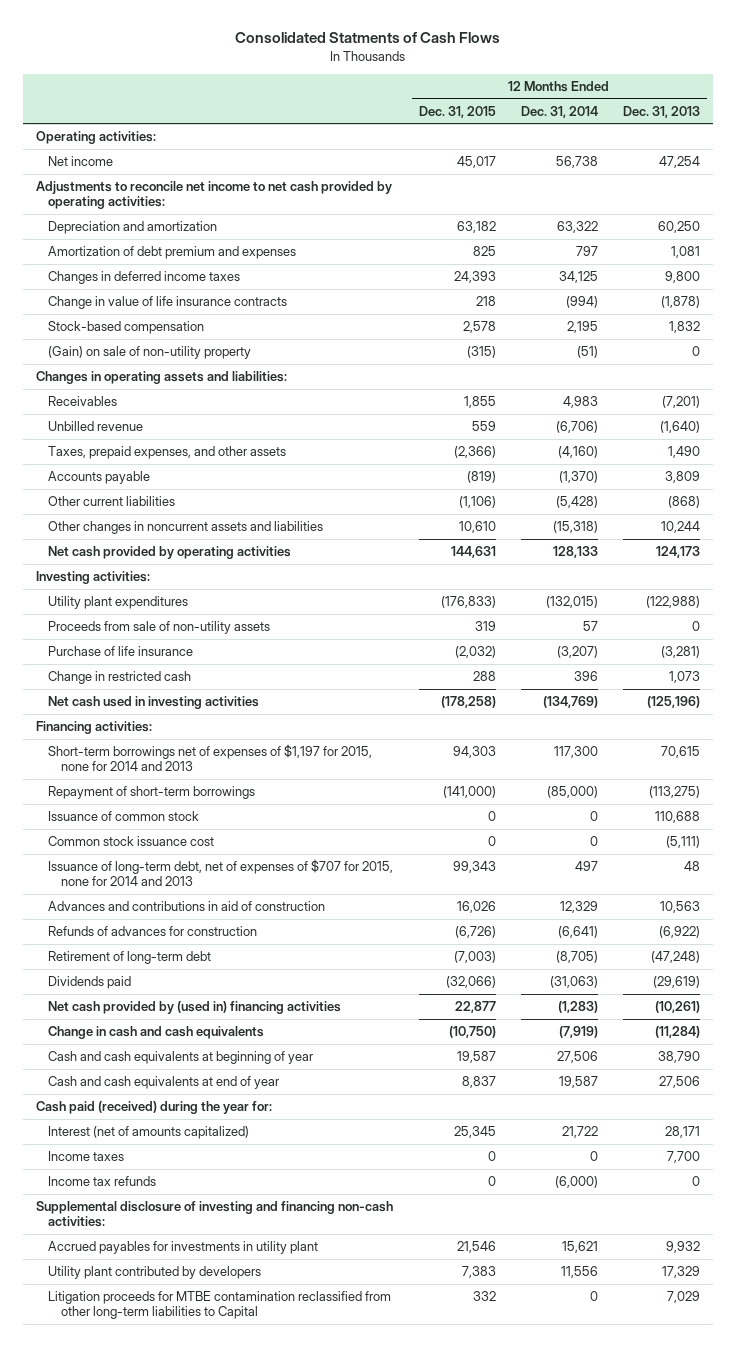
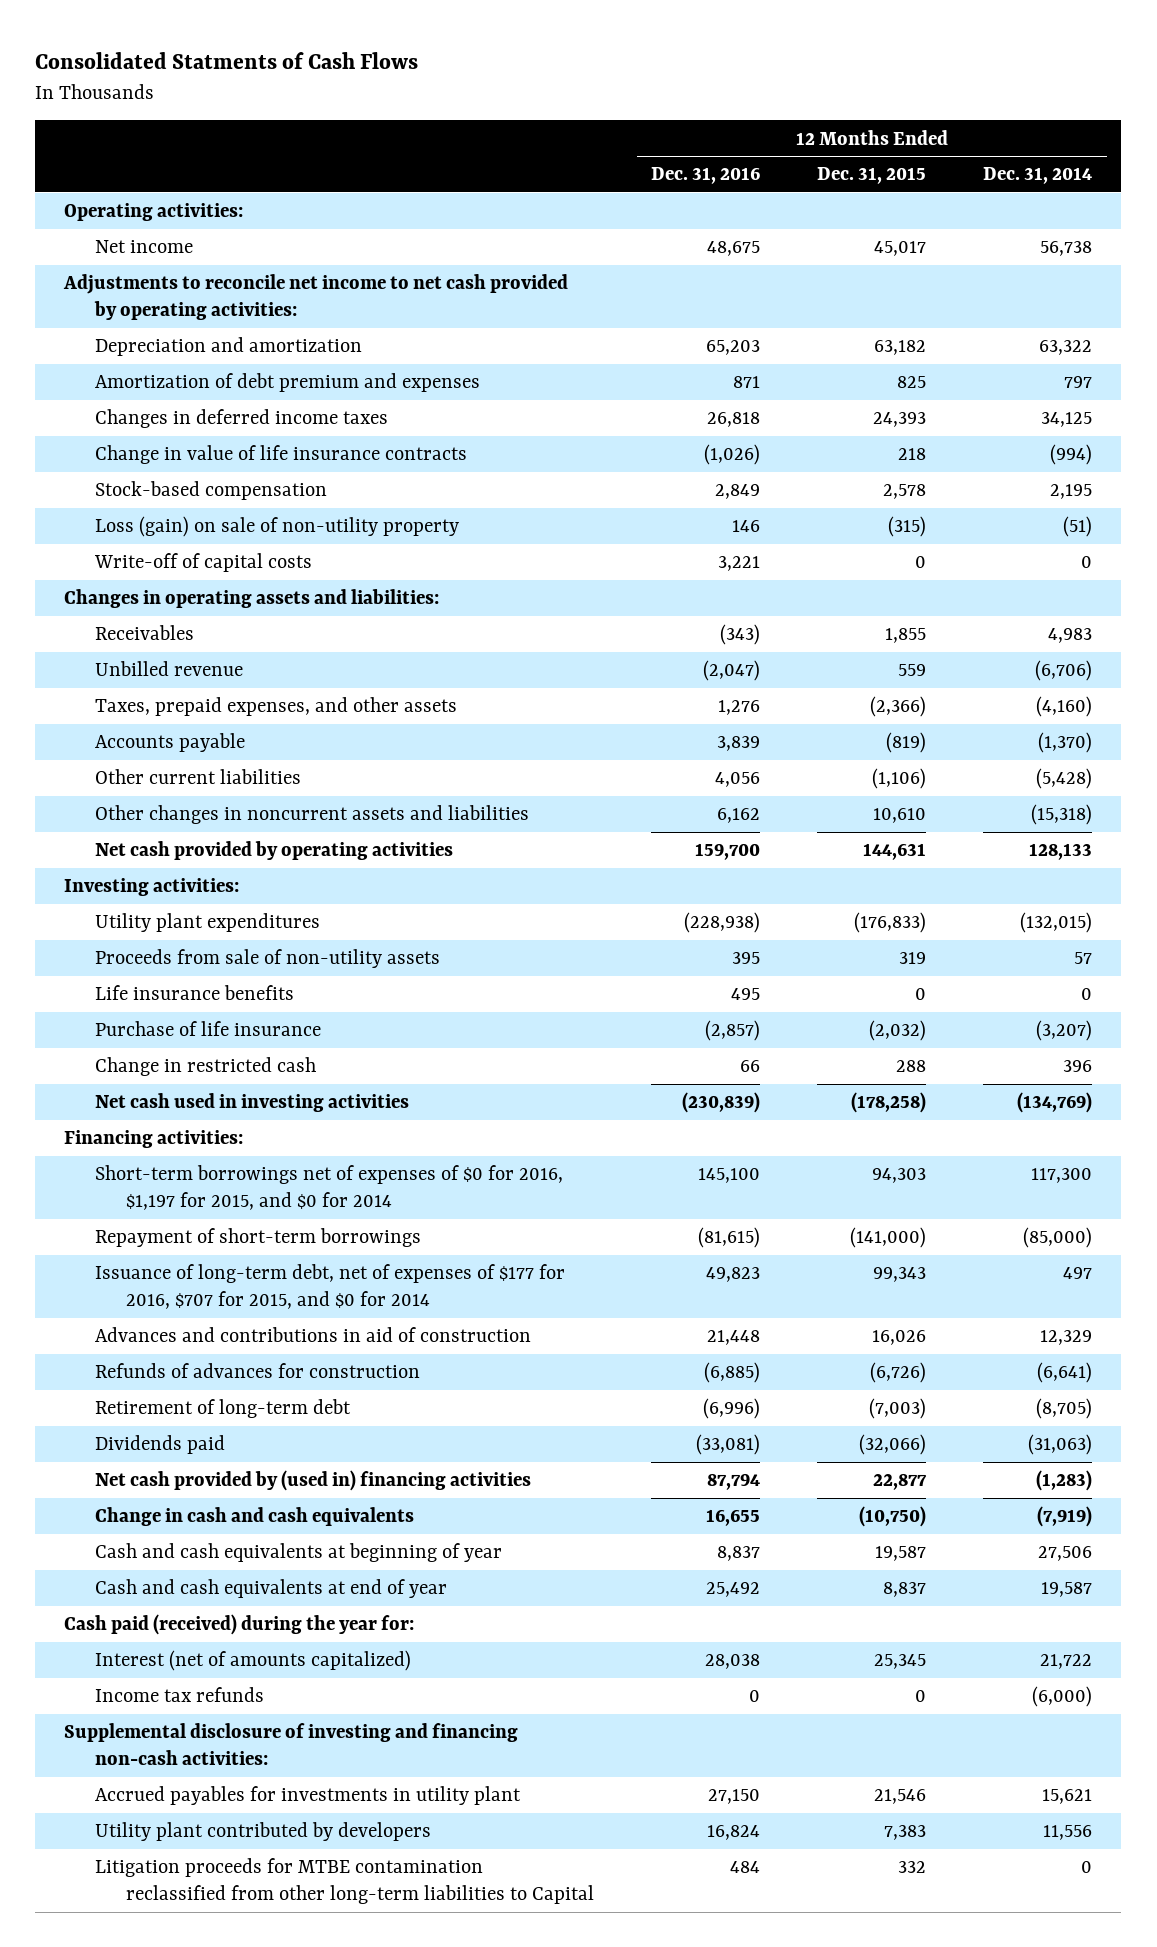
- | 12 Months Ended Dec. 31, 2015 | 12 Months Ended Dec. 31, 2014 | 12 Months Ended Dec. 31, 2013
+ | 12 Months Ended Dec. 31, 2016 | 12 Months Ended Dec. 31, 2015 | 12 Months Ended Dec. 31, 2014
- (Gain) on sale of non-utility property | (315) | (51) | 0
+ Loss (gain) on sale of non-utility property | 146 | (315) | (51)
+ Write-off of capital costs | 3,221 | 0 | 0
+ Life insurance benefits | 495 | 0 | 0
- Short-term borrowings net of expenses of $1,197 for 2015, none for 2014 and 2013 | 94,303 | 117,300 | 70,615
+ Short-term borrowings net of expenses of $0 for 2016, $1,197 for 2015, and $0 for 2014 | 145,100 | 94,303 | 117,300
- Issuance of common stock | 0 | 0 | 110,688
- Common stock issuance cost | 0 | 0 | (5,111)
- Issuance of long-term debt, net of expenses of $707 for 2015, none for 2014 and 2013 | 99,343 | 497 | 48
+ Issuance of long-term debt, net of expenses of $177 for 2016, $707 for 2015, and $0 for 2014 | 49,823 | 99,343 | 497
- Income taxes | 0 | 0 | 7,700

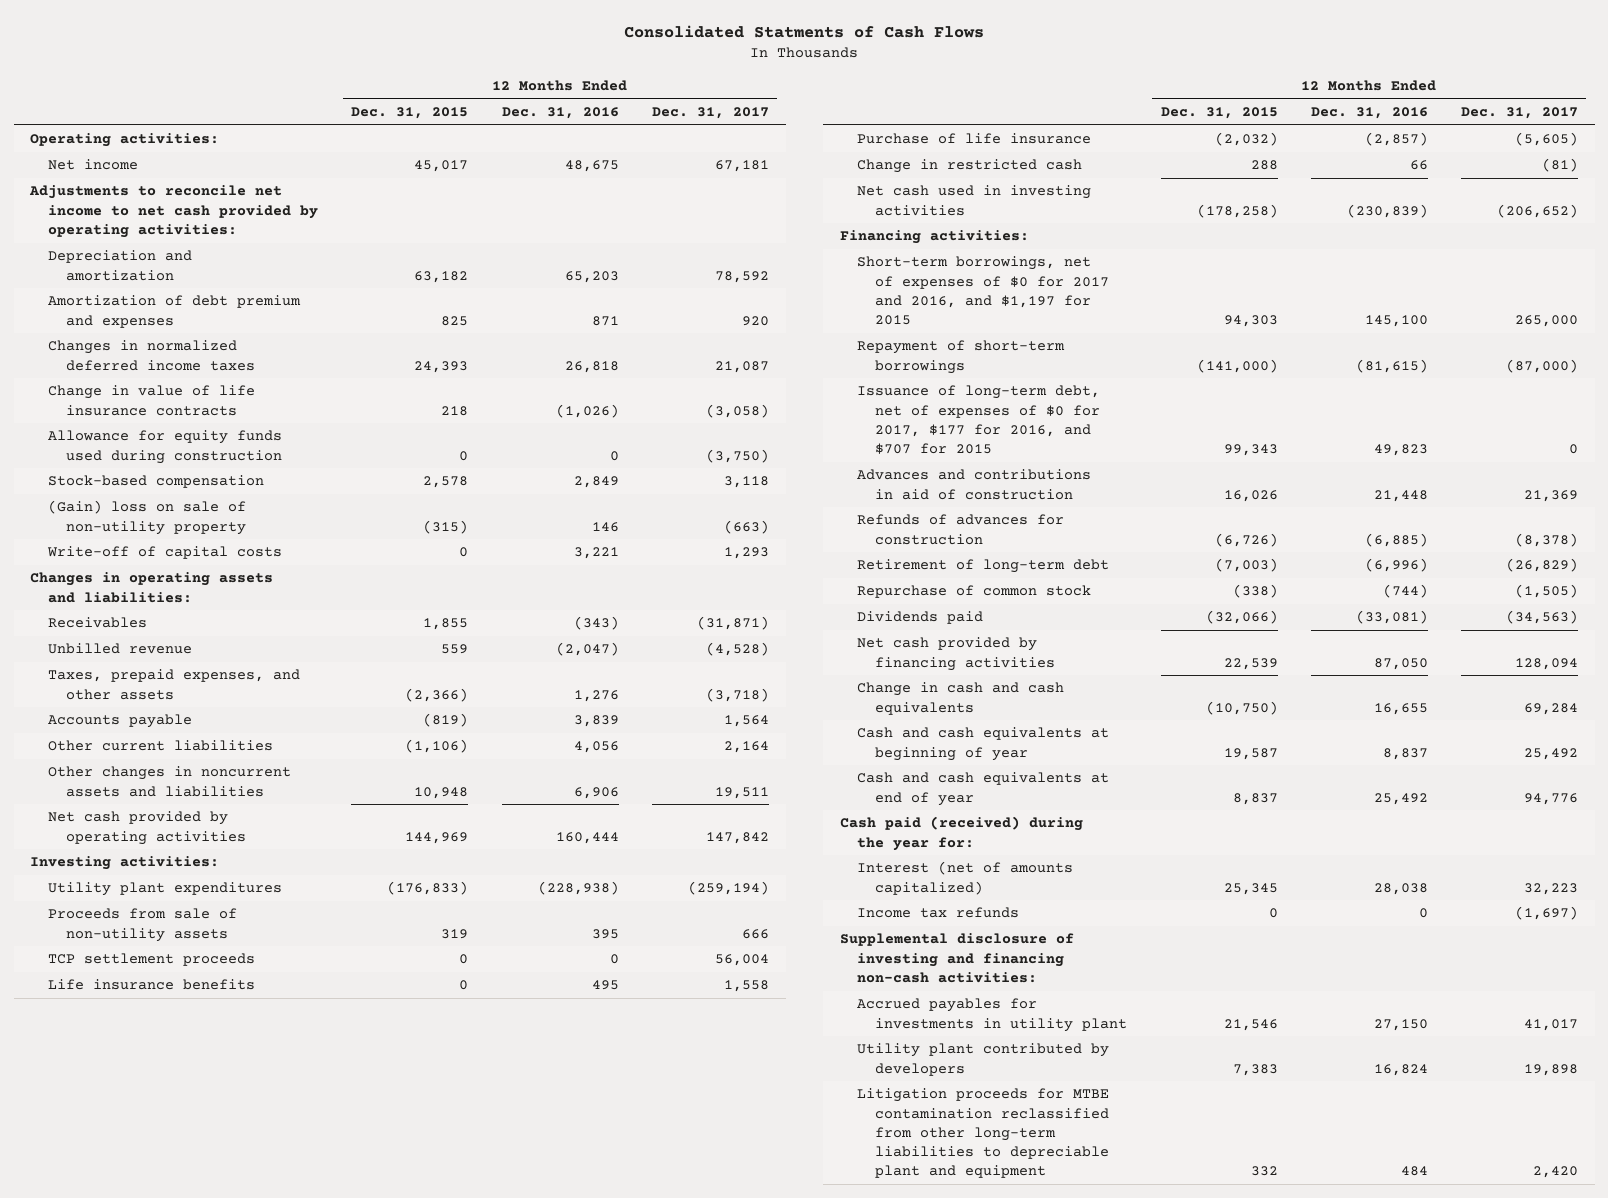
- | 12 Months Ended Dec. 31, 2016 | 12 Months Ended Dec. 31, 2015 | 12 Months Ended Dec. 31, 2014
+ | 12 Months Ended Dec. 31, 2015 | 12 Months Ended Dec. 31, 2016 | 12 Months Ended Dec. 31, 2017
- Changes in deferred income taxes | 26,818 | 24,393 | 34,125
+ Changes in normalized deferred income taxes | 24,393 | 26,818 | 21,087
+ Allowance for equity funds used during construction | 0 | 0 | (3,750)
- Loss (gain) on sale of non-utility property | 146 | (315) | (51)
+ (Gain) loss on sale of non-utility property | (315) | 146 | (663)
- Other changes in noncurrent assets and liabilities | 6,162 | 10,610 | (15,318)
- Net cash provided by operating activities | 159,700 | 144,631 | 128,133
+ Other changes in noncurrent assets and liabilities | 10,948 | 6,906 | 19,511
+ Net cash provided by operating activities | 144,969 | 160,444 | 147,842
+ TCP settlement proceeds | 0 | 0 | 56,004
- Short-term borrowings net of expenses of $0 for 2016, $1,197 for 2015, and $0 for 2014 | 145,100 | 94,303 | 117,300
+ Short-term borrowings, net of expenses of $0 for 2017 and 2016, and $1,197 for 2015 | 94,303 | 145,100 | 265,000
- Issuance of long-term debt, net of expenses of $177 for 2016, $707 for 2015, and $0 for 2014 | 49,823 | 99,343 | 497
+ Issuance of long-term debt, net of expenses of $0 for 2017, $177 for 2016, and $707 for 2015 | 99,343 | 49,823 | 0
+ Repurchase of common stock | (338) | (744) | (1,505)
- Net cash provided by (used in) financing activities | 87,794 | 22,877 | (1,283)
+ Net cash provided by financing activities | 22,539 | 87,050 | 128,094
- Litigation proceeds for MTBE contamination reclassified from other long-term liabilities to Capital | 484 | 332 | 0
+ Litigation proceeds for MTBE contamination reclassified from other long-term liabilities to depreciable plant and equipment | 332 | 484 | 2,420

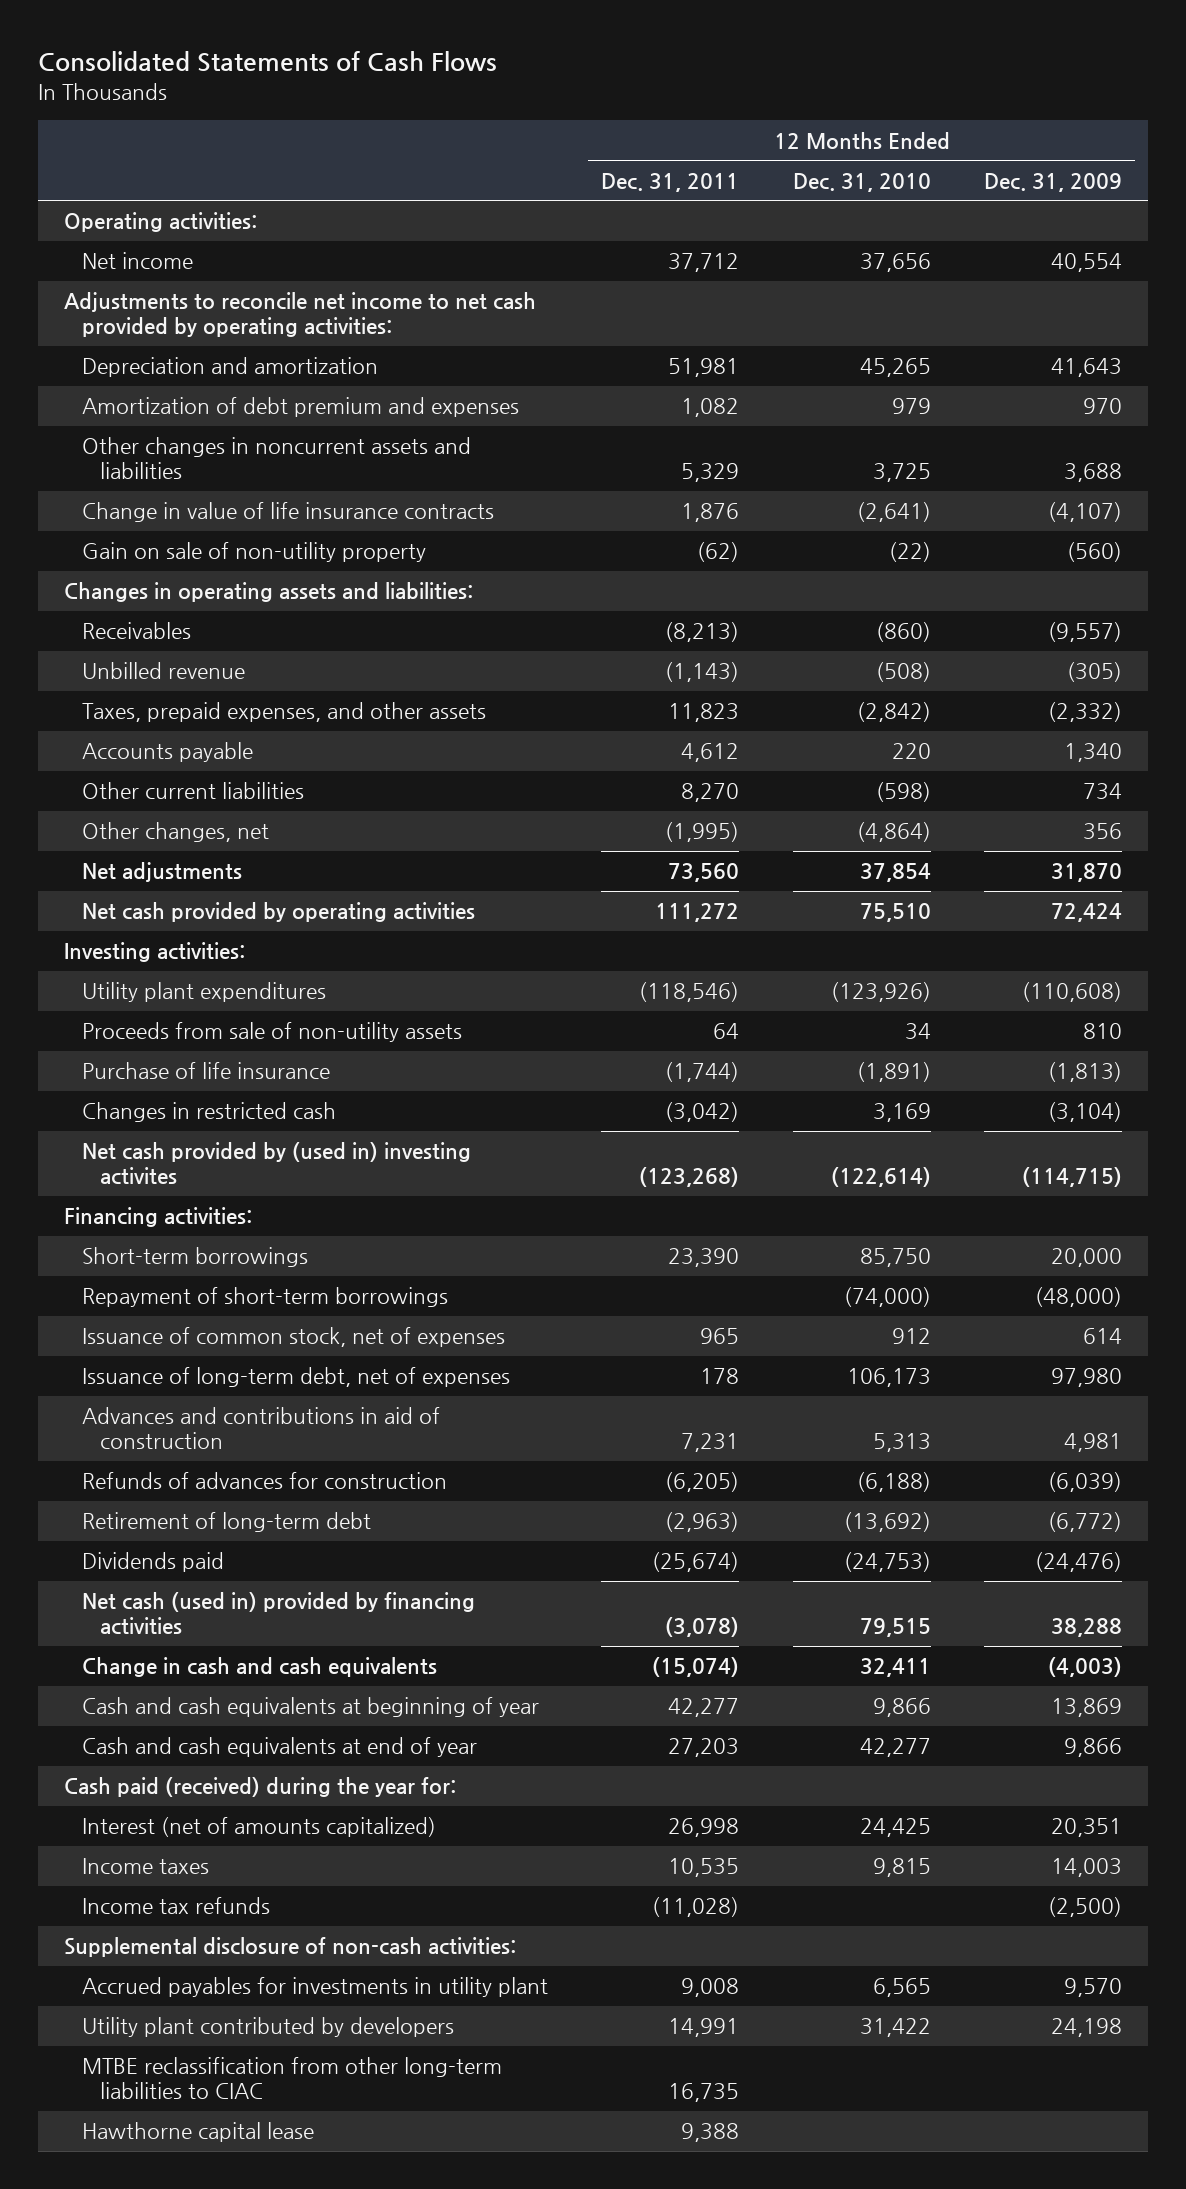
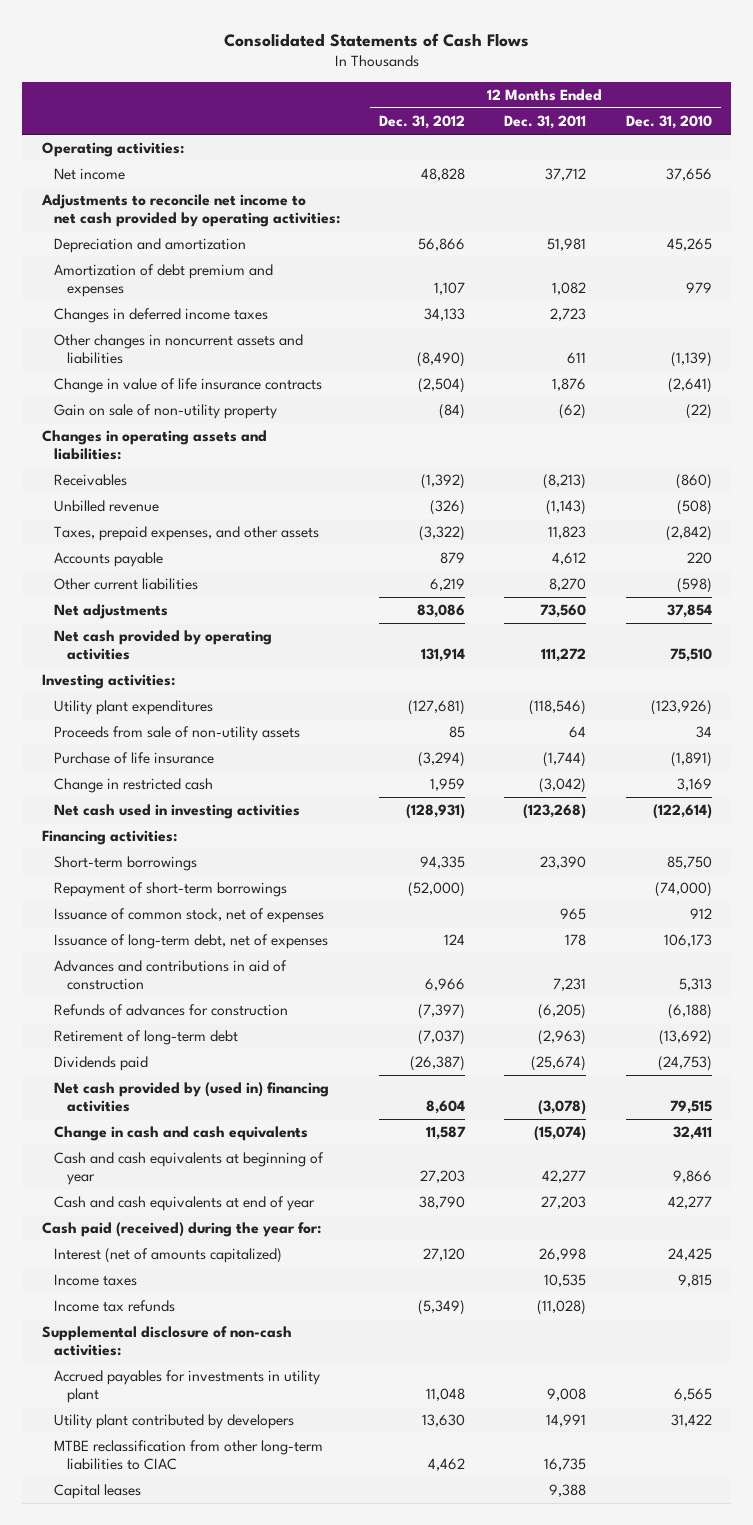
- | 12 Months Ended Dec. 31, 2011 | 12 Months Ended Dec. 31, 2010 | 12 Months Ended Dec. 31, 2009
+ | 12 Months Ended Dec. 31, 2012 | 12 Months Ended Dec. 31, 2011 | 12 Months Ended Dec. 31, 2010
- Other changes in noncurrent assets and liabilities | 5,329 | 3,725 | 3,688
+ Changes in deferred income taxes | 34,133 | 2,723 |
+ Other changes in noncurrent assets and liabilities | (8,490) | 611 | (1,139)
- Other changes, net | (1,995) | (4,864) | 356
- Changes in restricted cash | (3,042) | 3,169 | (3,104)
- Net cash provided by (used in) investing activites | (123,268) | (122,614) | (114,715)
+ Change in restricted cash | 1,959 | (3,042) | 3,169
+ Net cash used in investing activities | (128,931) | (123,268) | (122,614)
- Net cash (used in) provided by financing activities | (3,078) | 79,515 | 38,288
+ Net cash provided by (used in) financing activities | 8,604 | (3,078) | 79,515
- Hawthorne capital lease | 9,388 | |
+ Capital leases | | 9,388 |

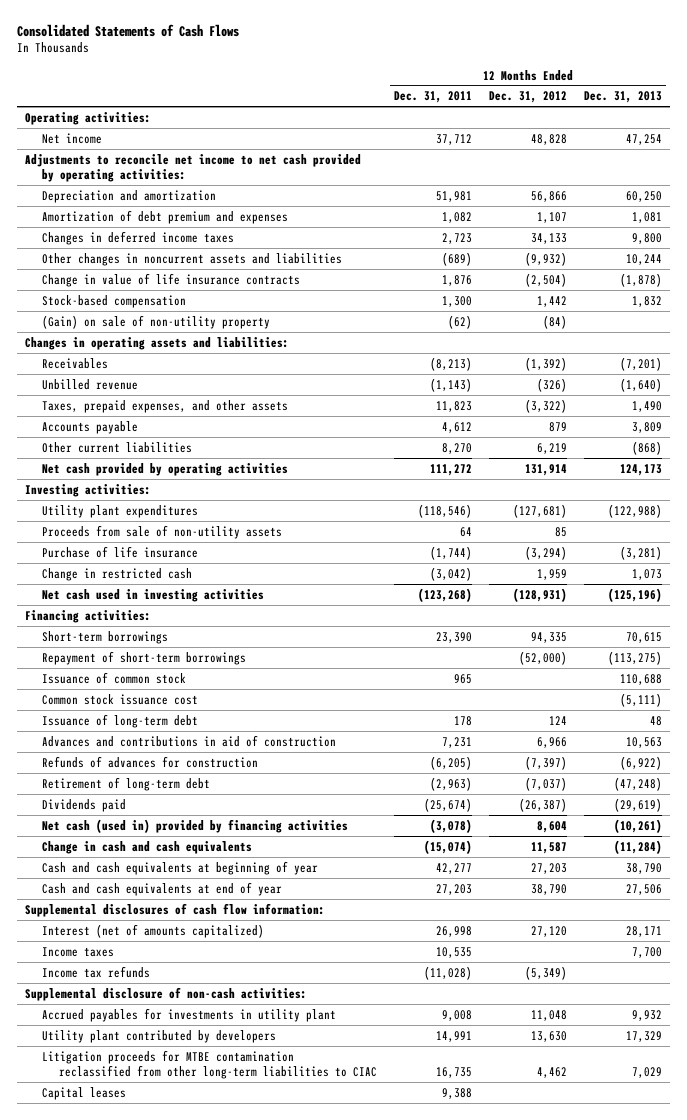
- | 12 Months Ended Dec. 31, 2012 | 12 Months Ended Dec. 31, 2011 | 12 Months Ended Dec. 31, 2010
+ | 12 Months Ended Dec. 31, 2011 | 12 Months Ended Dec. 31, 2012 | 12 Months Ended Dec. 31, 2013
- Other changes in noncurrent assets and liabilities | (8,490) | 611 | (1,139)
+ Other changes in noncurrent assets and liabilities | (689) | (9,932) | 10,244
- Gain on sale of non-utility property | (84) | (62) | (22)
+ Stock-based compensation | 1,300 | 1,442 | 1,832
+ (Gain) on sale of non-utility property | (62) | (84) |
- Net adjustments | 83,086 | 73,560 | 37,854
- Issuance of common stock, net of expenses | | 965 | 912
- Issuance of long-term debt, net of expenses | 124 | 178 | 106,173
+ Issuance of common stock | 965 | | 110,688
+ Common stock issuance cost | | | (5,111)
+ Issuance of long-term debt | 178 | 124 | 48
- Net cash provided by (used in) financing activities | 8,604 | (3,078) | 79,515
+ Net cash (used in) provided by financing activities | (3,078) | 8,604 | (10,261)
- Cash paid (received) during the year for:
+ Supplemental disclosures of cash flow information:
- MTBE reclassification from other long-term liabilities to CIAC | 4,462 | 16,735 |
+ Litigation proceeds for MTBE contamination reclassified from other long-term liabilities to CIAC | 16,735 | 4,462 | 7,029

